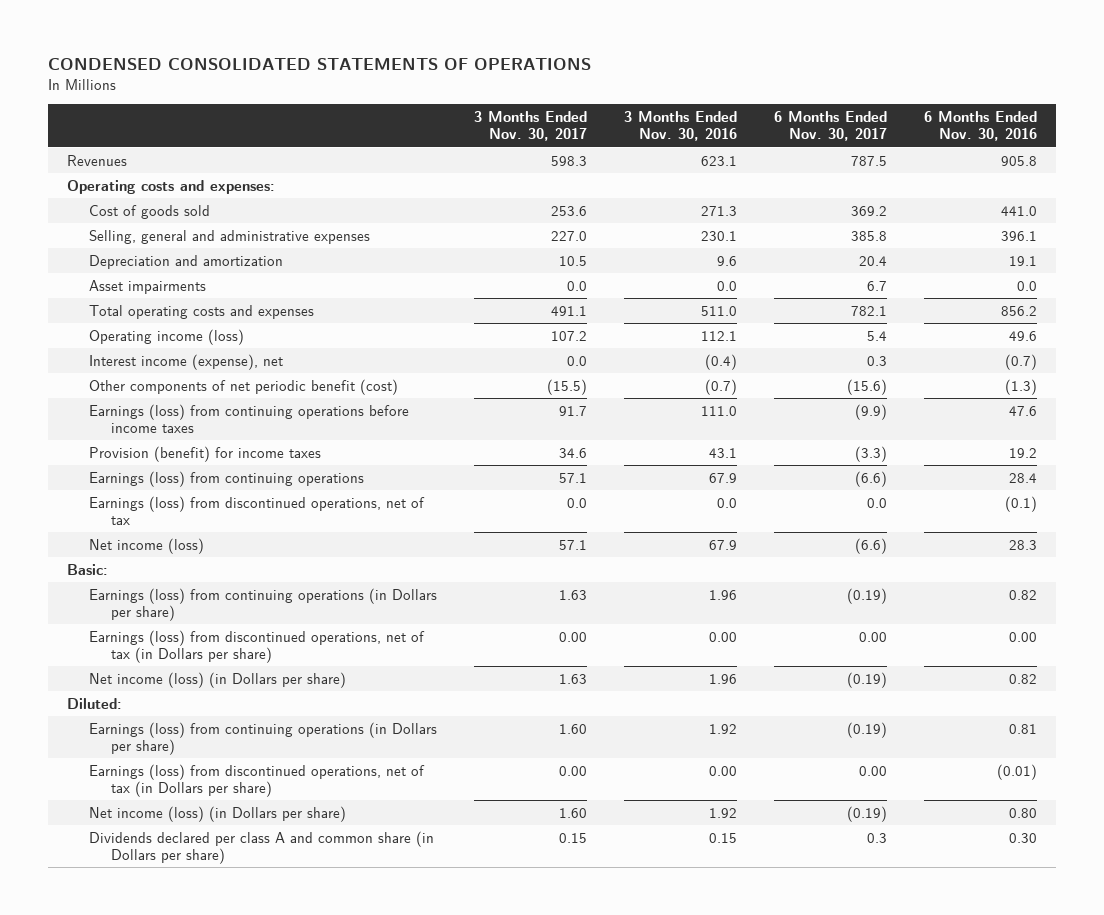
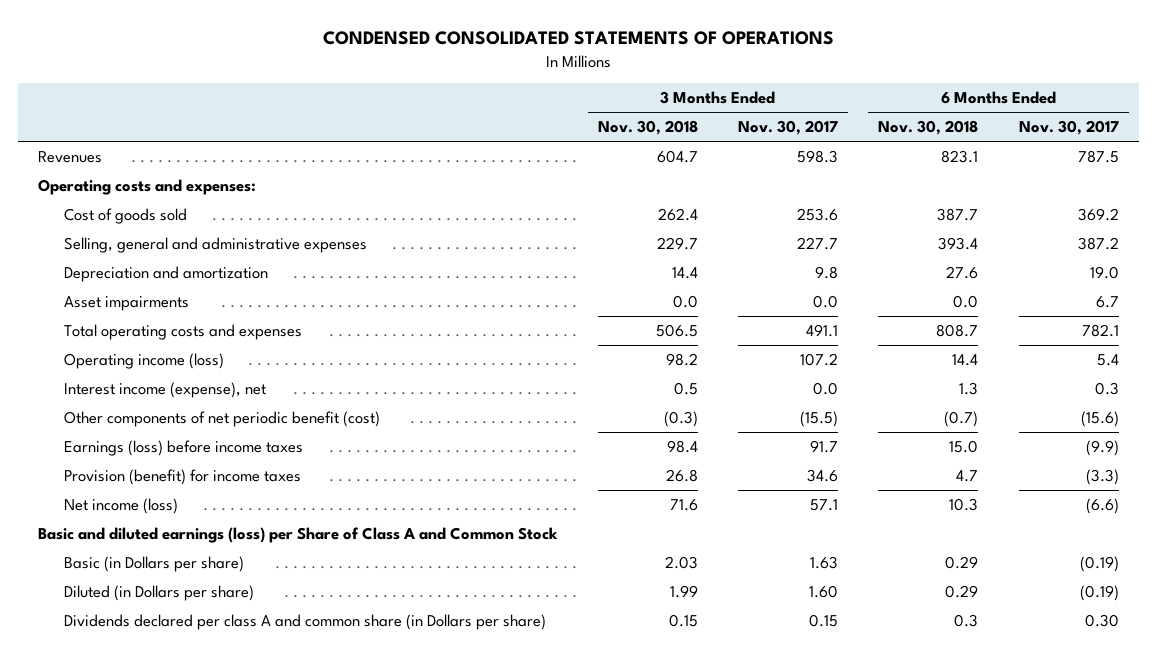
- | 3 Months Ended Nov. 30, 2017 | 3 Months Ended Nov. 30, 2016 | 6 Months Ended Nov. 30, 2017 | 6 Months Ended Nov. 30, 2016
+ | 3 Months Ended Nov. 30, 2018 | 3 Months Ended Nov. 30, 2017 | 6 Months Ended Nov. 30, 2018 | 6 Months Ended Nov. 30, 2017
- Selling, general and administrative expenses | 227.0 | 230.1 | 385.8 | 396.1
- Depreciation and amortization | 10.5 | 9.6 | 20.4 | 19.1
+ Selling, general and administrative expenses | 229.7 | 227.7 | 393.4 | 387.2
+ Depreciation and amortization | 14.4 | 9.8 | 27.6 | 19.0
- Earnings (loss) from continuing operations before income taxes | 91.7 | 111.0 | (9.9) | 47.6
+ Earnings (loss) before income taxes | 98.4 | 91.7 | 15.0 | (9.9)
- Earnings (loss) from continuing operations | 57.1 | 67.9 | (6.6) | 28.4
- Earnings (loss) from discontinued operations, net of tax | 0.0 | 0.0 | 0.0 | (0.1)
- Basic:
- Earnings (loss) from continuing operations (in Dollars per share) | 1.63 | 1.96 | (0.19) | 0.82
- Earnings (loss) from discontinued operations, net of tax (in Dollars per share) | 0.00 | 0.00 | 0.00 | 0.00
- Net income (loss) (in Dollars per share) | 1.63 | 1.96 | (0.19) | 0.82
- Diluted:
- Earnings (loss) from continuing operations (in Dollars per share) | 1.60 | 1.92 | (0.19) | 0.81
- Earnings (loss) from discontinued operations, net of tax (in Dollars per share) | 0.00 | 0.00 | 0.00 | (0.01)
- Net income (loss) (in Dollars per share) | 1.60 | 1.92 | (0.19) | 0.80
- Dividends declared per class A and common share (in Dollars per share) | 0.15 | 0.15 | 0.3 | 0.30
+ Basic and diluted earnings (loss) per Share of Class A and Common Stock
+ Basic (in Dollars per share) | 2.03 | 1.63 | 0.29 | (0.19)
+ Diluted (in Dollars per share) | 1.99 | 1.60 | 0.29 | (0.19)
+ Dividends declared per class A and common share (in Dollars per share) | 0.15 | 0.15 | 0.3 | 0.30

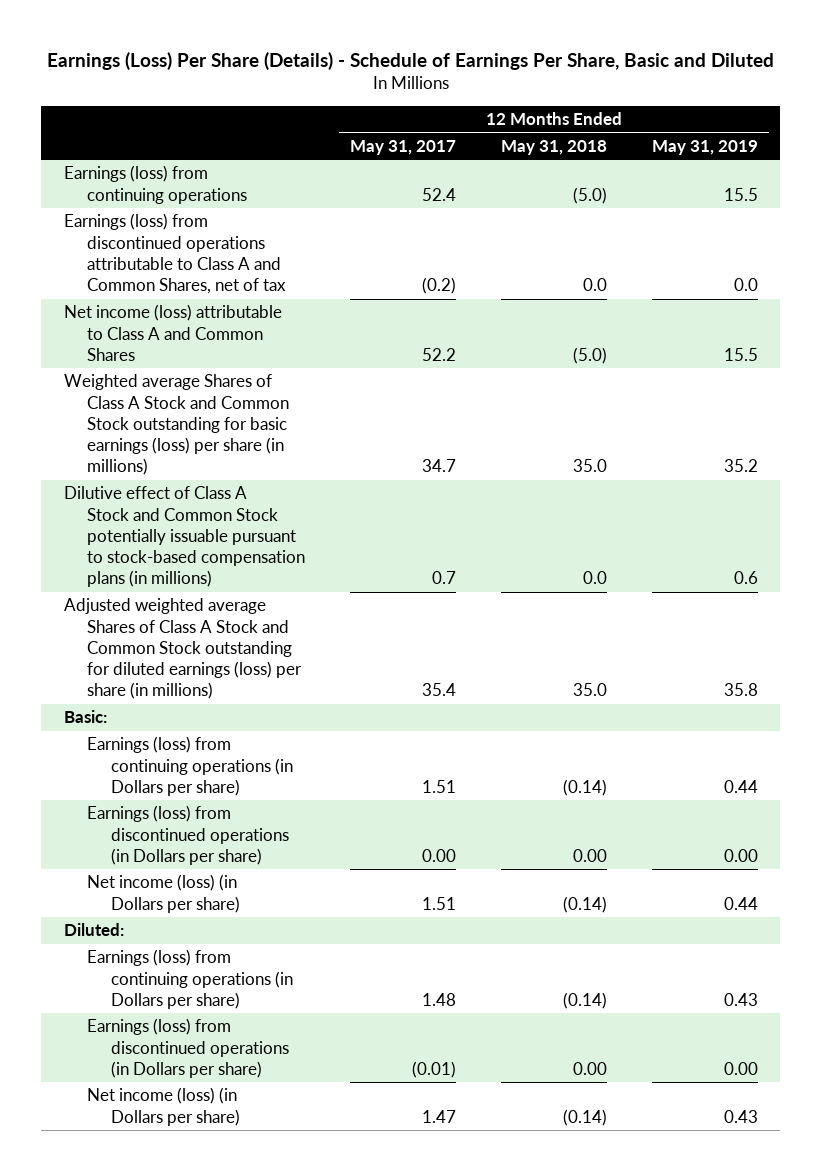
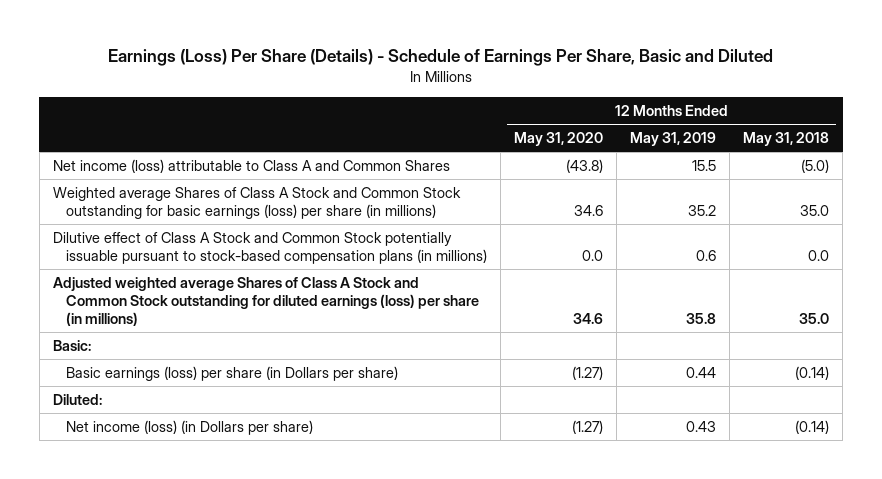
- | 12 Months Ended May 31, 2017 | 12 Months Ended May 31, 2018 | 12 Months Ended May 31, 2019
+ | 12 Months Ended May 31, 2020 | 12 Months Ended May 31, 2019 | 12 Months Ended May 31, 2018
- Earnings (loss) from continuing operations | 52.4 | (5.0) | 15.5
- Earnings (loss) from discontinued operations attributable to Class A and Common Shares, net of tax | (0.2) | 0.0 | 0.0
- Earnings (loss) from continuing operations (in Dollars per share) | 1.51 | (0.14) | 0.44
- Earnings (loss) from discontinued operations (in Dollars per share) | 0.00 | 0.00 | 0.00
- Net income (loss) (in Dollars per share) | 1.51 | (0.14) | 0.44
+ Basic earnings (loss) per share (in Dollars per share) | (1.27) | 0.44 | (0.14)
- Earnings (loss) from continuing operations (in Dollars per share) | 1.48 | (0.14) | 0.43
- Earnings (loss) from discontinued operations (in Dollars per share) | (0.01) | 0.00 | 0.00

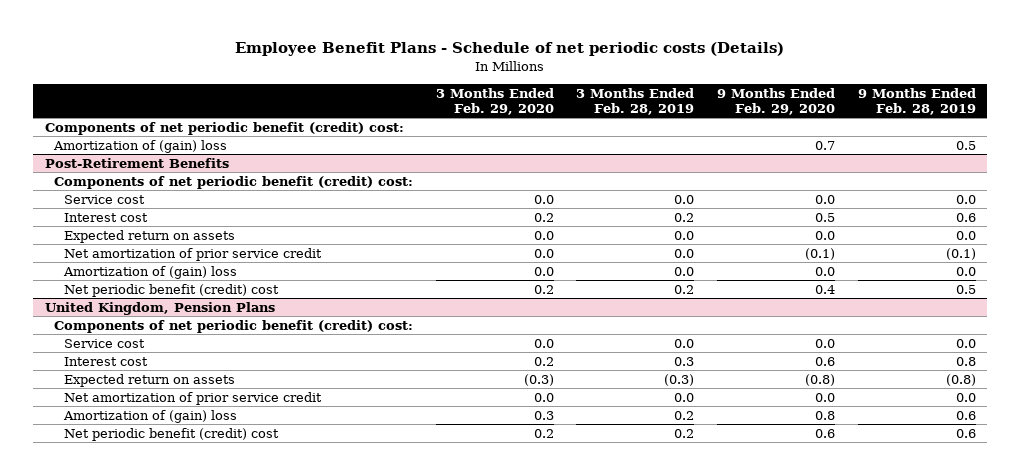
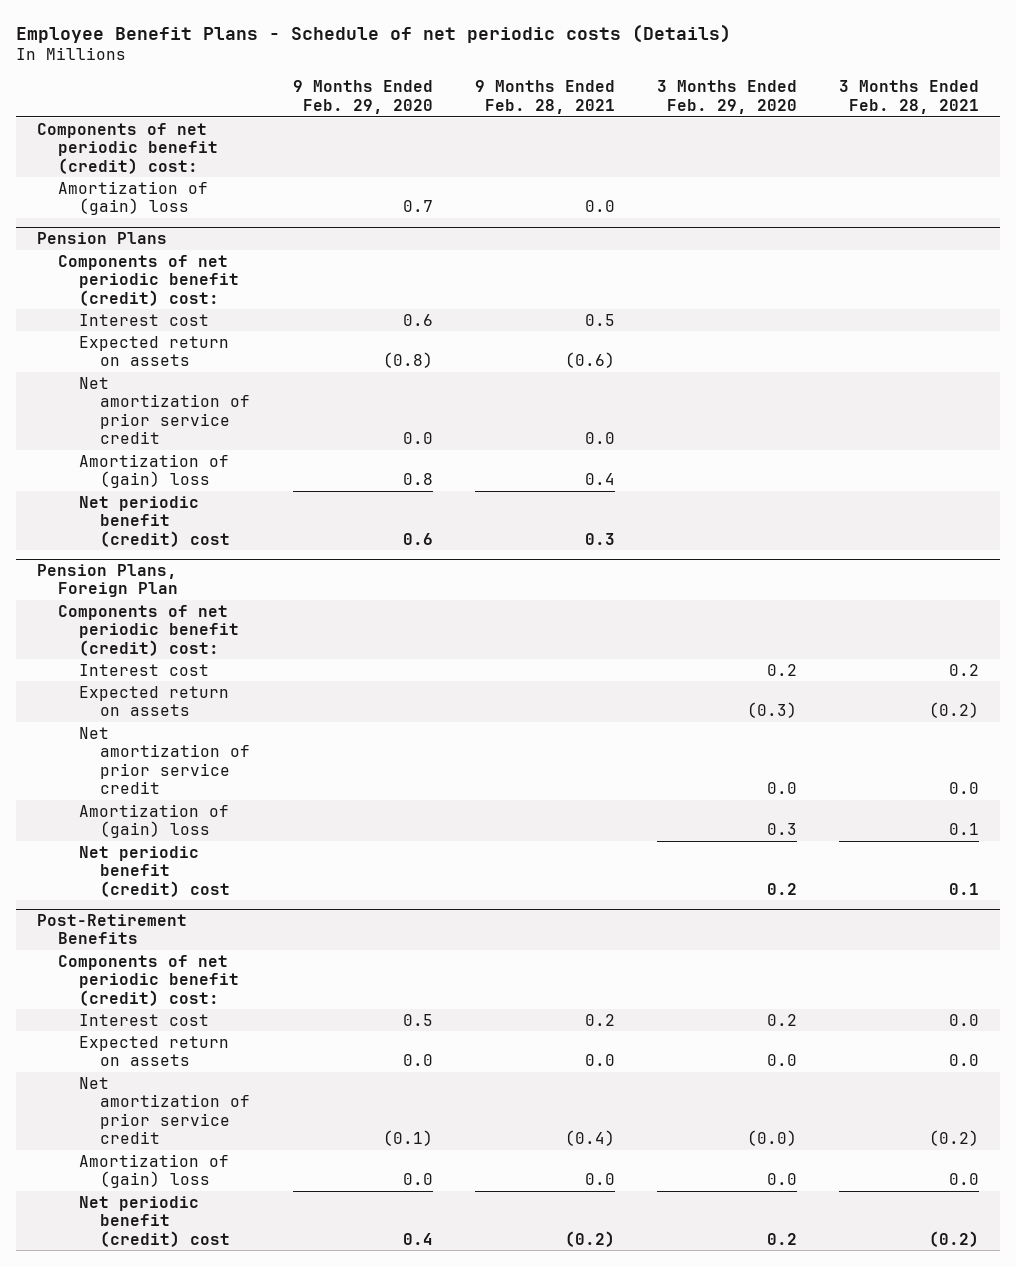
- | 3 Months Ended Feb. 29, 2020 | 3 Months Ended Feb. 28, 2019 | 9 Months Ended Feb. 29, 2020 | 9 Months Ended Feb. 28, 2019
+ | 9 Months Ended Feb. 29, 2020 | 9 Months Ended Feb. 28, 2021 | 3 Months Ended Feb. 29, 2020 | 3 Months Ended Feb. 28, 2021
+ Pension Plans
+ Components of net periodic benefit (credit) cost:
+ Interest cost | 0.6 | 0.5 | |
+ Expected return on assets | (0.8) | (0.6) | |
+ Net amortization of prior service credit | 0.0 | 0.0 | |
+ Amortization of (gain) loss | 0.8 | 0.4 | |
+ Net periodic benefit (credit) cost | 0.6 | 0.3 | |
+ Pension Plans, Foreign Plan
+ Components of net periodic benefit (credit) cost:
+ Interest cost | | | 0.2 | 0.2
+ Expected return on assets | | | (0.3) | (0.2)
+ Net amortization of prior service credit | | | 0.0 | 0.0
+ Amortization of (gain) loss | | | 0.3 | 0.1
+ Net periodic benefit (credit) cost | | | 0.2 | 0.1
@ Post-Retirement Benefits
- Service cost | 0.0 | 0.0 | 0.0 | 0.0
- Net amortization of prior service credit | 0.0 | 0.0 | (0.1) | (0.1)
+ Net amortization of prior service credit | (0.1) | (0.4) | (0.0) | (0.2)
- United Kingdom, Pension Plans
- Components of net periodic benefit (credit) cost:
- Service cost | 0.0 | 0.0 | 0.0 | 0.0
- Interest cost | 0.2 | 0.3 | 0.6 | 0.8
- Expected return on assets | (0.3) | (0.3) | (0.8) | (0.8)
- Net amortization of prior service credit | 0.0 | 0.0 | 0.0 | 0.0
- Amortization of (gain) loss | 0.3 | 0.2 | 0.8 | 0.6
- Net periodic benefit (credit) cost | 0.2 | 0.2 | 0.6 | 0.6

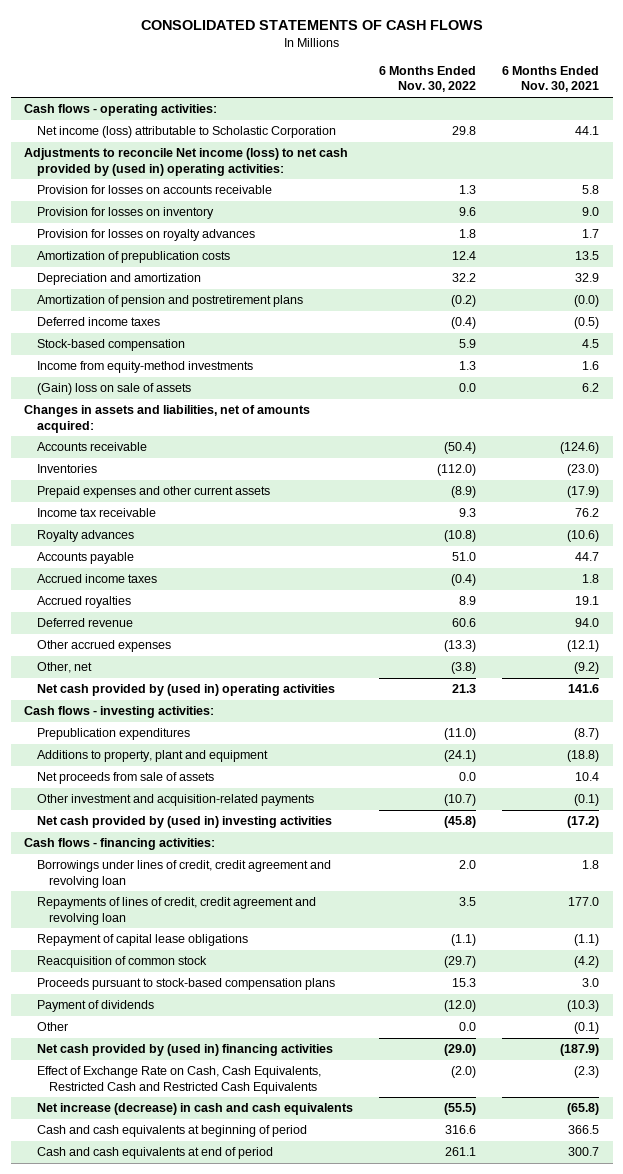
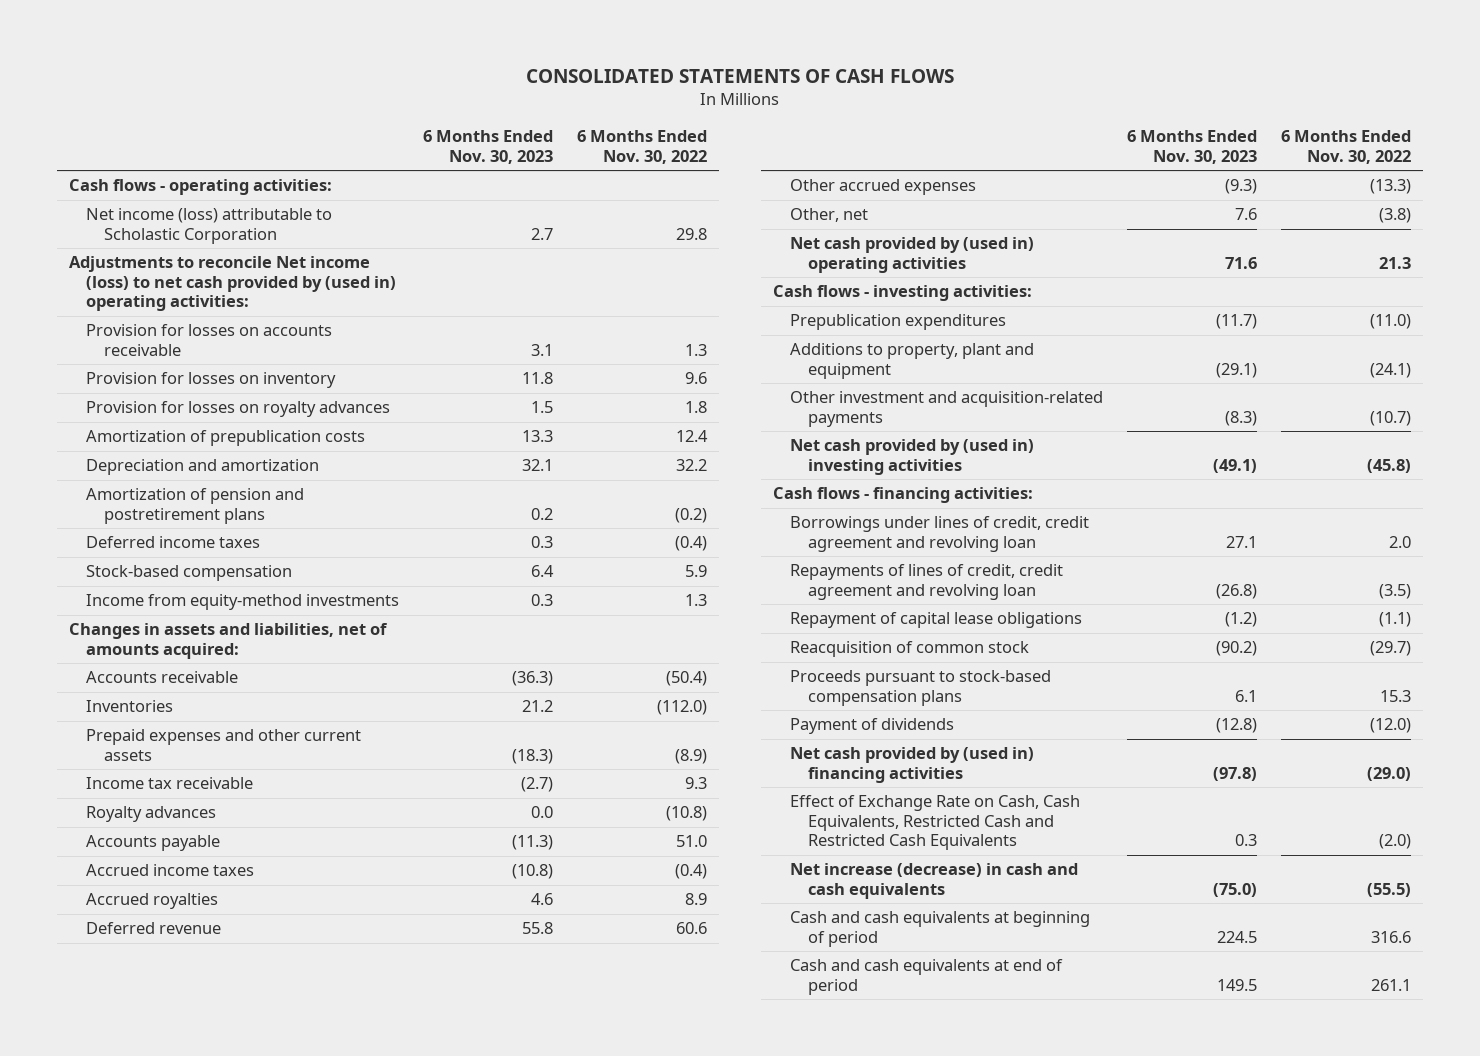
- | 6 Months Ended Nov. 30, 2022 | 6 Months Ended Nov. 30, 2021
+ | 6 Months Ended Nov. 30, 2023 | 6 Months Ended Nov. 30, 2022
- (Gain) loss on sale of assets | 0.0 | 6.2
- Net proceeds from sale of assets | 0.0 | 10.4
- Repayments of lines of credit, credit agreement and revolving loan | 3.5 | 177.0
+ Repayments of lines of credit, credit agreement and revolving loan | (26.8) | (3.5)
- Other | 0.0 | (0.1)

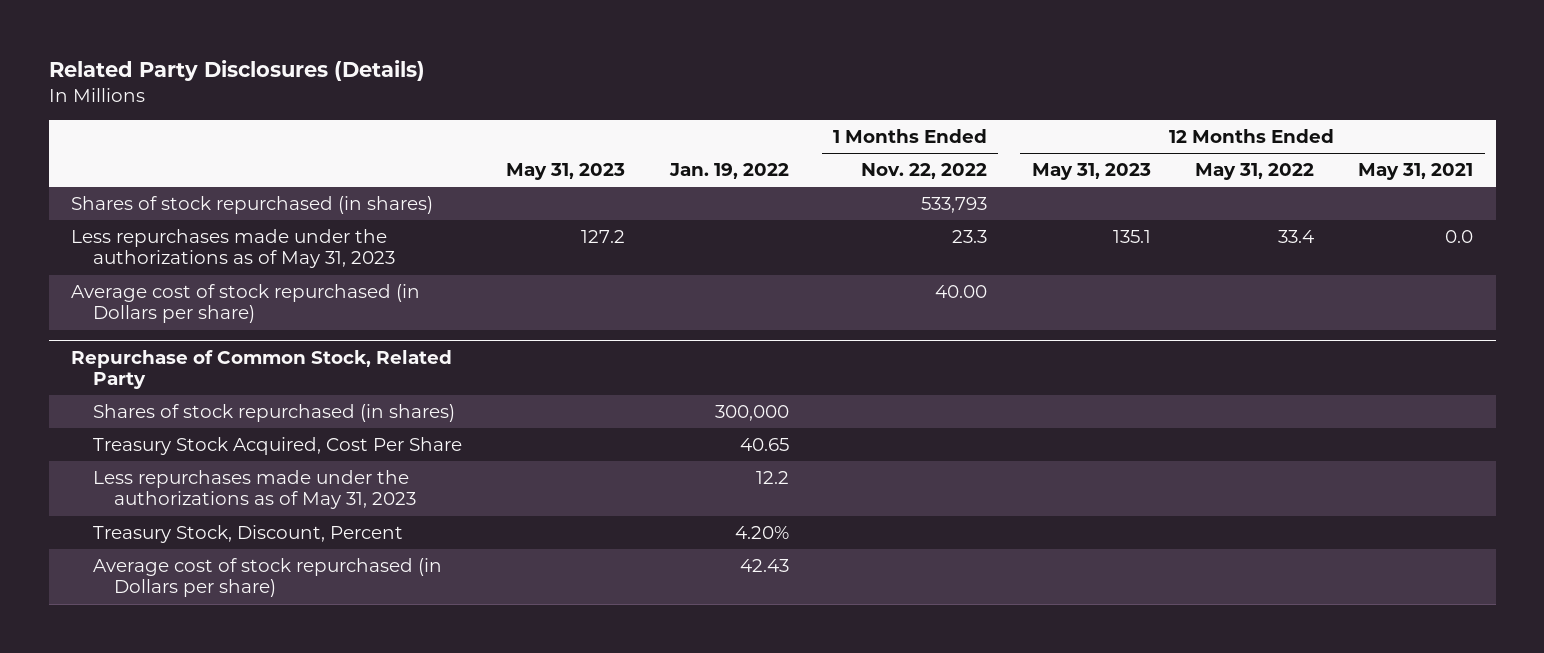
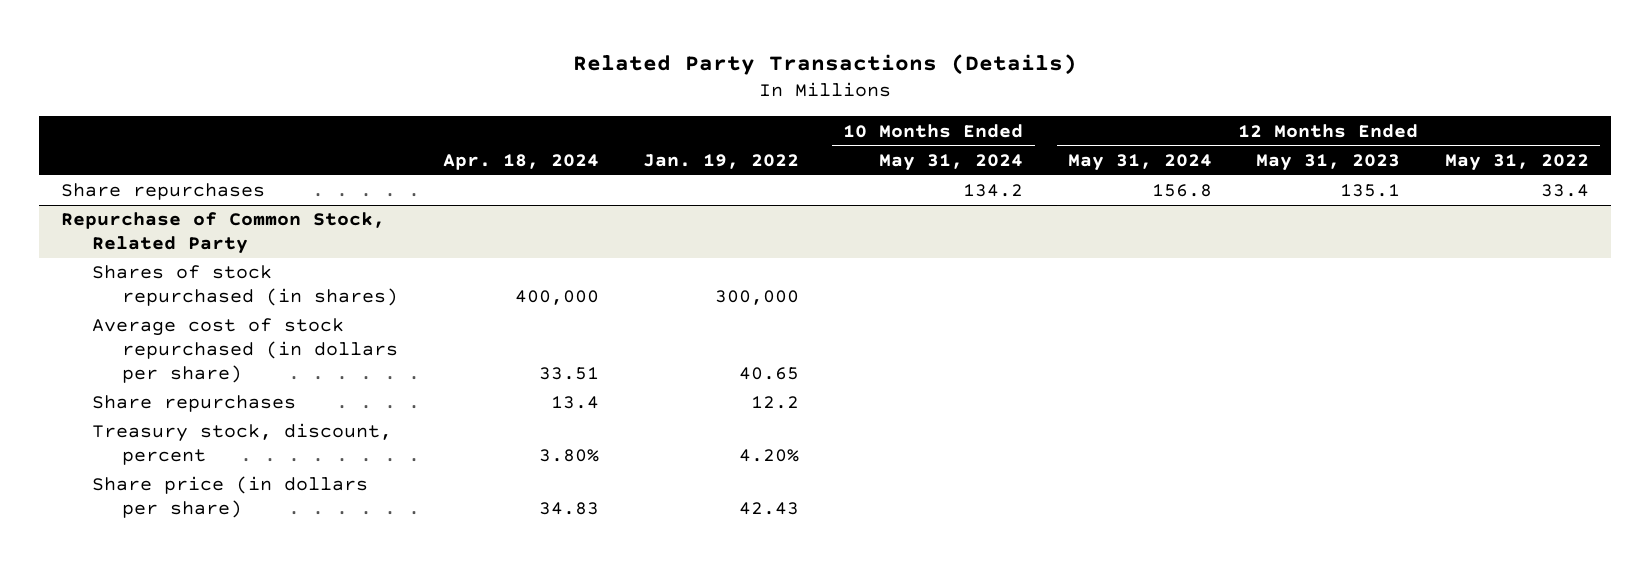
- Related Party Disclosures (Details)
+ Related Party Transactions (Details)
- | May 31, 2023 | Jan. 19, 2022 | 1 Months Ended Nov. 22, 2022 | 12 Months Ended May 31, 2023 | 12 Months Ended May 31, 2022 | 12 Months Ended May 31, 2021
+ | Apr. 18, 2024 | Jan. 19, 2022 | 10 Months Ended May 31, 2024 | 12 Months Ended May 31, 2024 | 12 Months Ended May 31, 2023 | 12 Months Ended May 31, 2022
- Shares of stock repurchased (in shares) | | | 533,793 | | |
- Less repurchases made under the authorizations as of May 31, 2023 | 127.2 | | 23.3 | 135.1 | 33.4 | 0.0
- Average cost of stock repurchased (in Dollars per share) | | | 40.00 | | |
+ Share repurchases | | | 134.2 | 156.8 | 135.1 | 33.4
@ Repurchase of Common Stock, Related Party
- Treasury Stock Acquired, Cost Per Share | | 40.65 | | | |
- Less repurchases made under the authorizations as of May 31, 2023 | | 12.2 | | | |
- Treasury Stock, Discount, Percent | | 4.20% | | | |
- Average cost of stock repurchased (in Dollars per share) | | 42.43 | | | |
+ Average cost of stock repurchased (in dollars per share) | 33.51 | 40.65 | | | |
+ Share repurchases | 13.4 | 12.2 | | | |
+ Treasury stock, discount, percent | 3.80% | 4.20% | | | |
+ Share price (in dollars per share) | 34.83 | 42.43 | | | |

